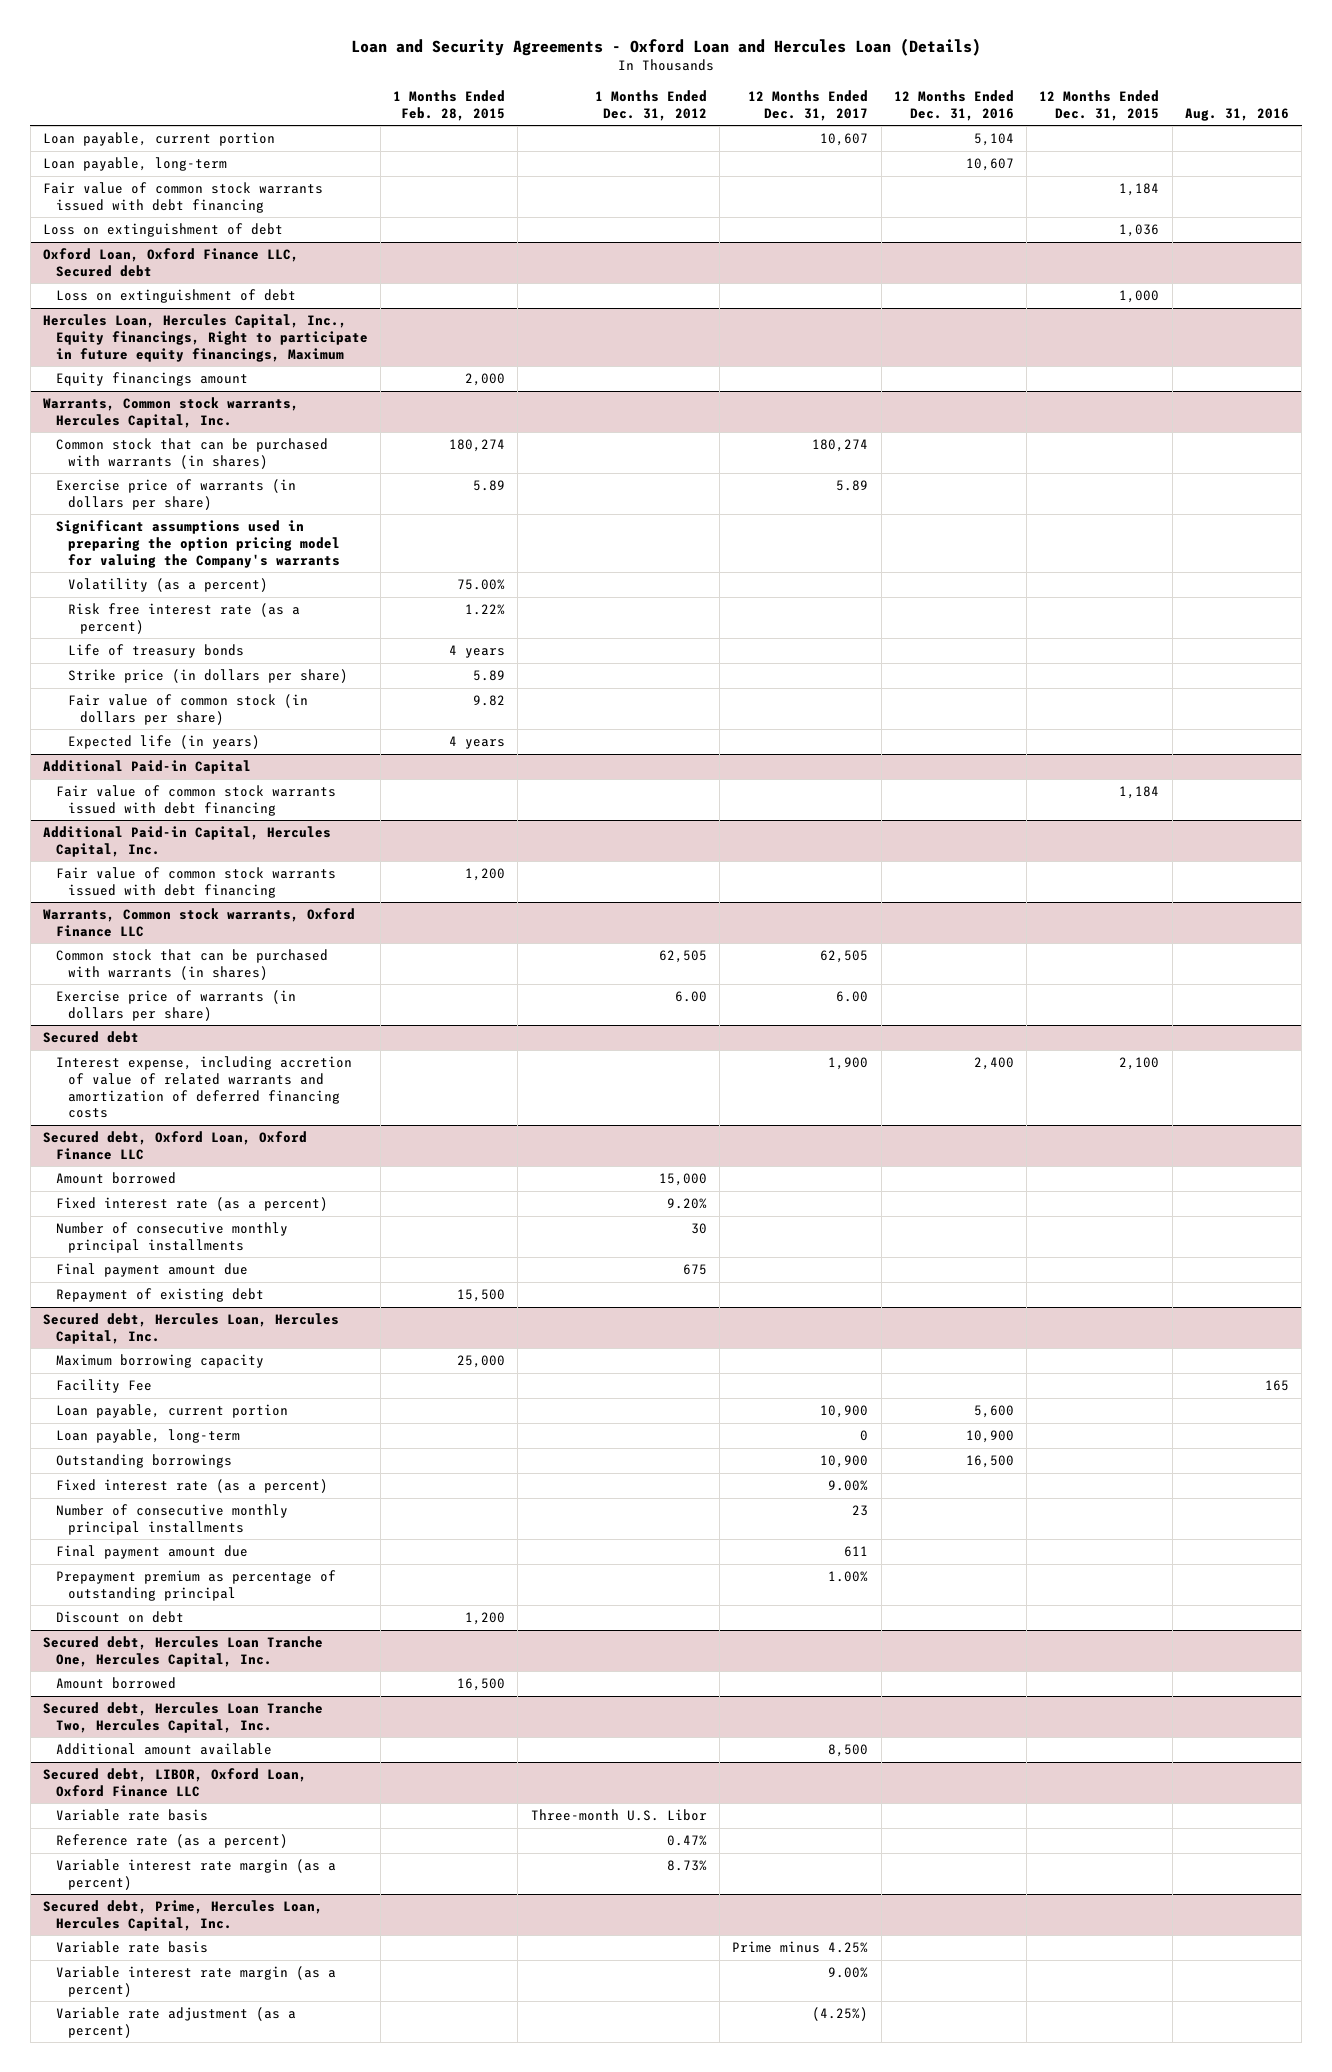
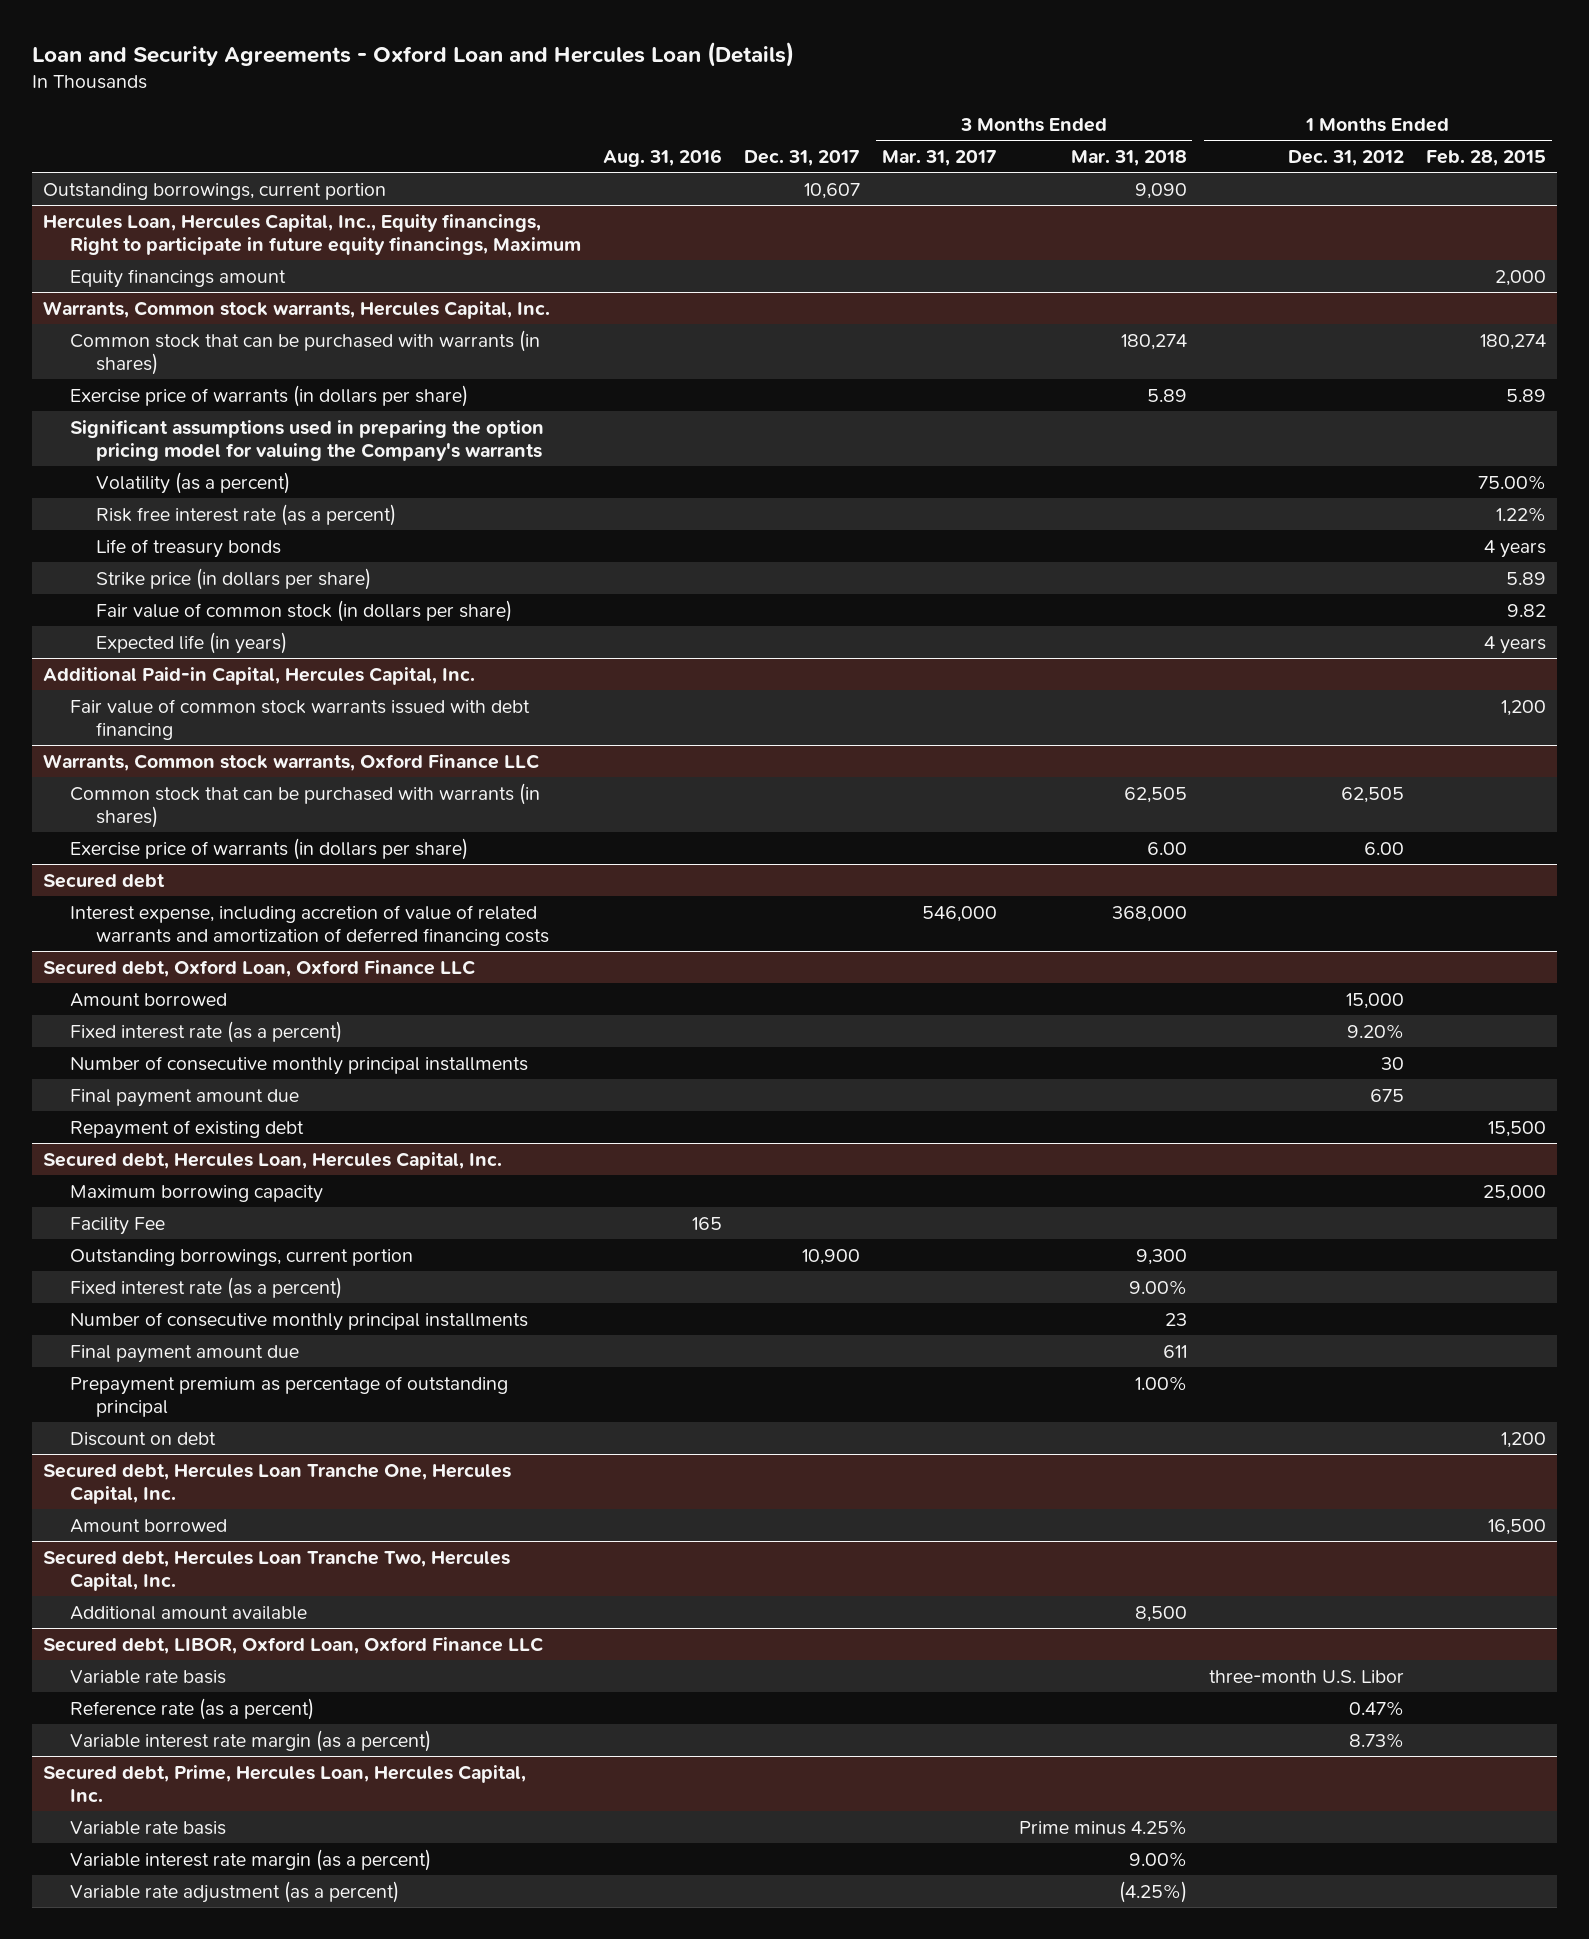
- | 1 Months Ended Feb. 28, 2015 | 1 Months Ended Dec. 31, 2012 | 12 Months Ended Dec. 31, 2017 | 12 Months Ended Dec. 31, 2016 | 12 Months Ended Dec. 31, 2015 | Aug. 31, 2016
+ | Aug. 31, 2016 | Dec. 31, 2017 | 3 Months Ended Mar. 31, 2017 | 3 Months Ended Mar. 31, 2018 | 1 Months Ended Dec. 31, 2012 | 1 Months Ended Feb. 28, 2015
- Loan payable, current portion | | | 10,607 | 5,104 | |
- Loan payable, long-term | | | | 10,607 | |
- Fair value of common stock warrants issued with debt financing | | | | | 1,184 |
- Loss on extinguishment of debt | | | | | 1,036 |
- Oxford Loan, Oxford Finance LLC, Secured debt
- Loss on extinguishment of debt | | | | | 1,000 |
+ Outstanding borrowings, current portion | | 10,607 | | 9,090 | |
- Additional Paid-in Capital
- Fair value of common stock warrants issued with debt financing | | | | | 1,184 |
@ Secured debt, Hercules Loan, Hercules Capital, Inc.
- Loan payable, current portion | | | 10,900 | 5,600 | |
- Loan payable, long-term | | | 0 | 10,900 | |
- Outstanding borrowings | | | 10,900 | 16,500 | |
+ Outstanding borrowings, current portion | | 10,900 | | 9,300 | |
@ Secured debt, LIBOR, Oxford Loan, Oxford Finance LLC
- Variable rate basis | | Three-month U.S. Libor | | | |
+ Variable rate basis | | | | | three-month U.S. Libor |

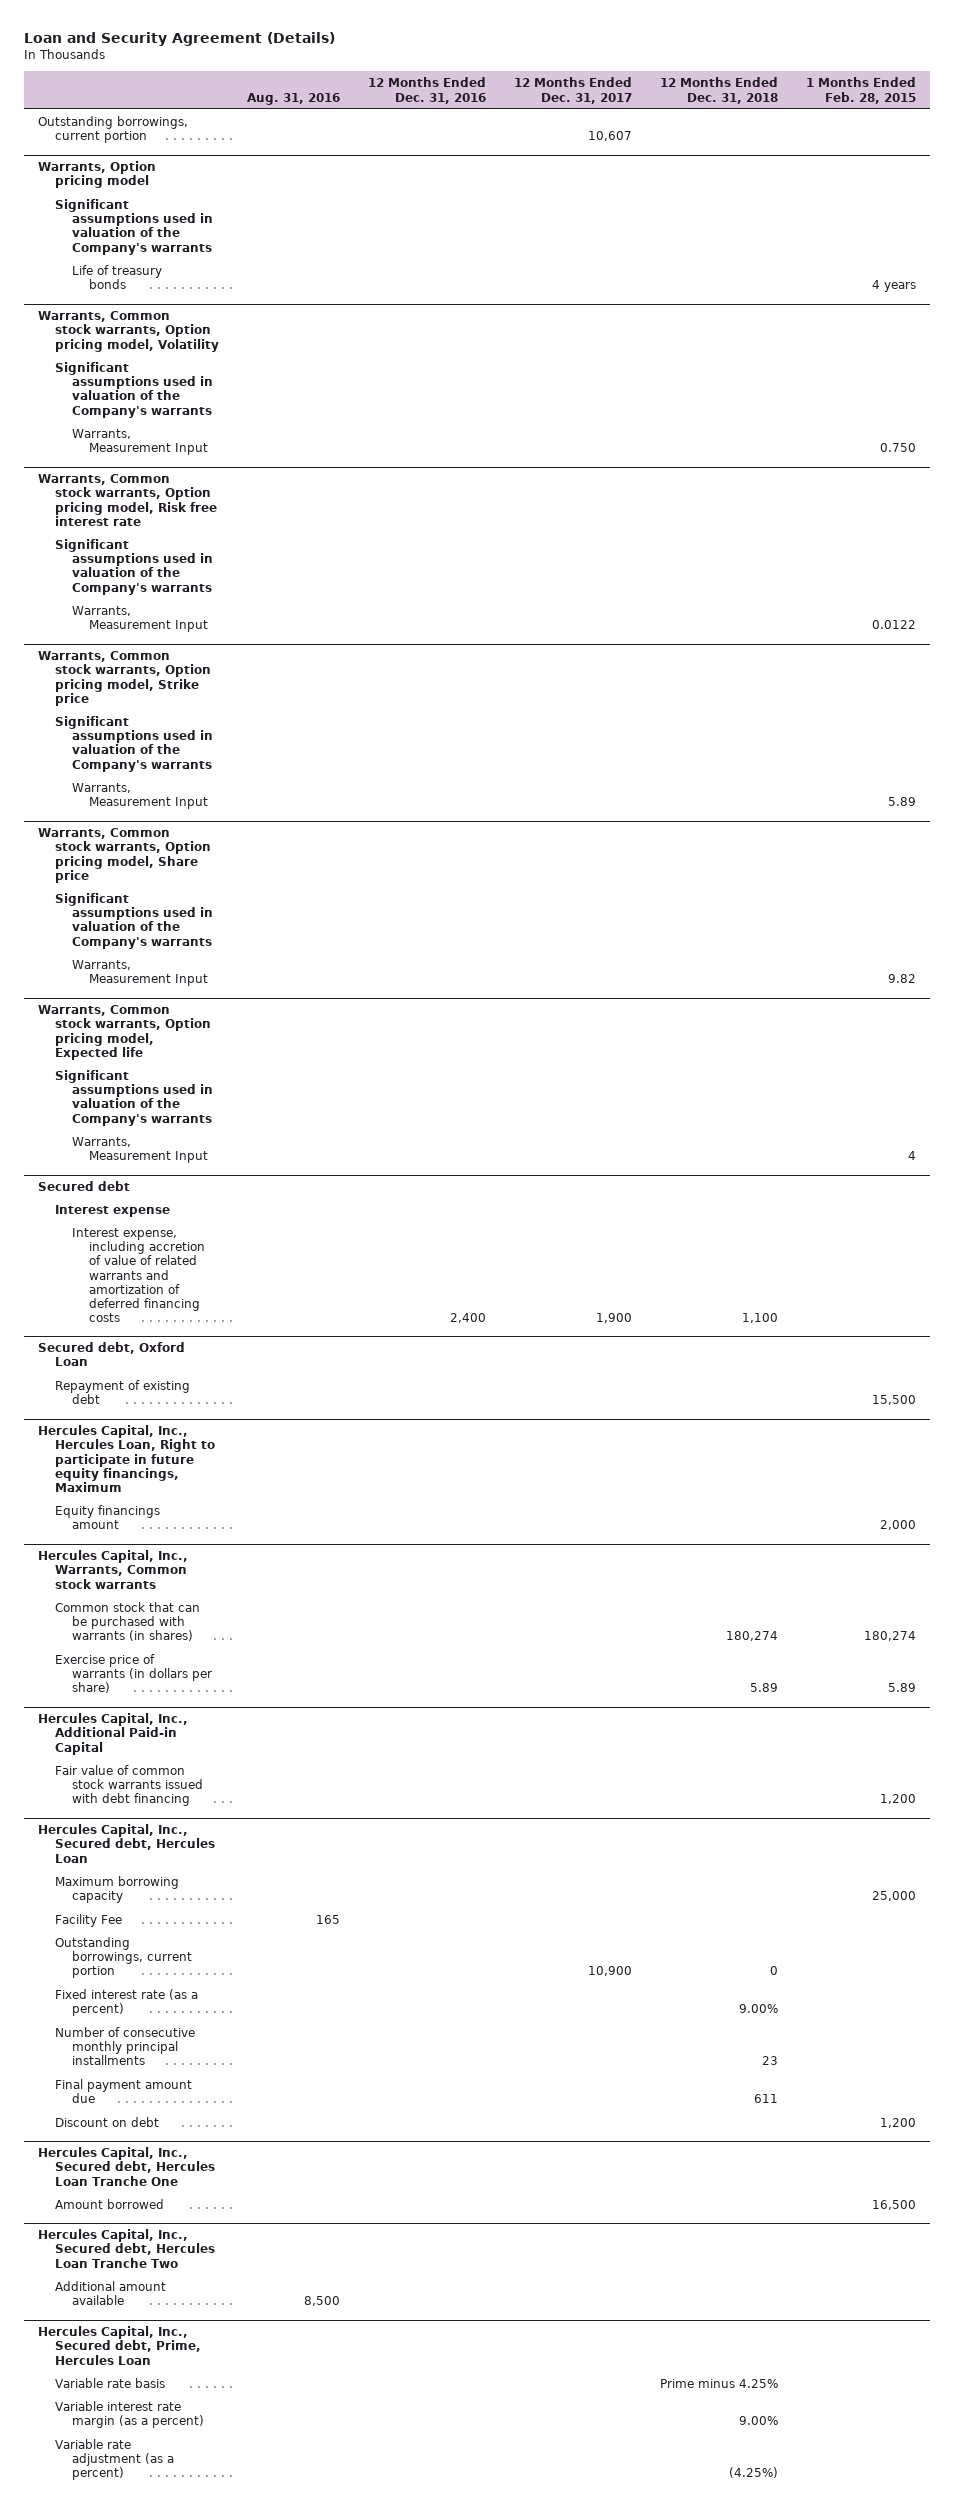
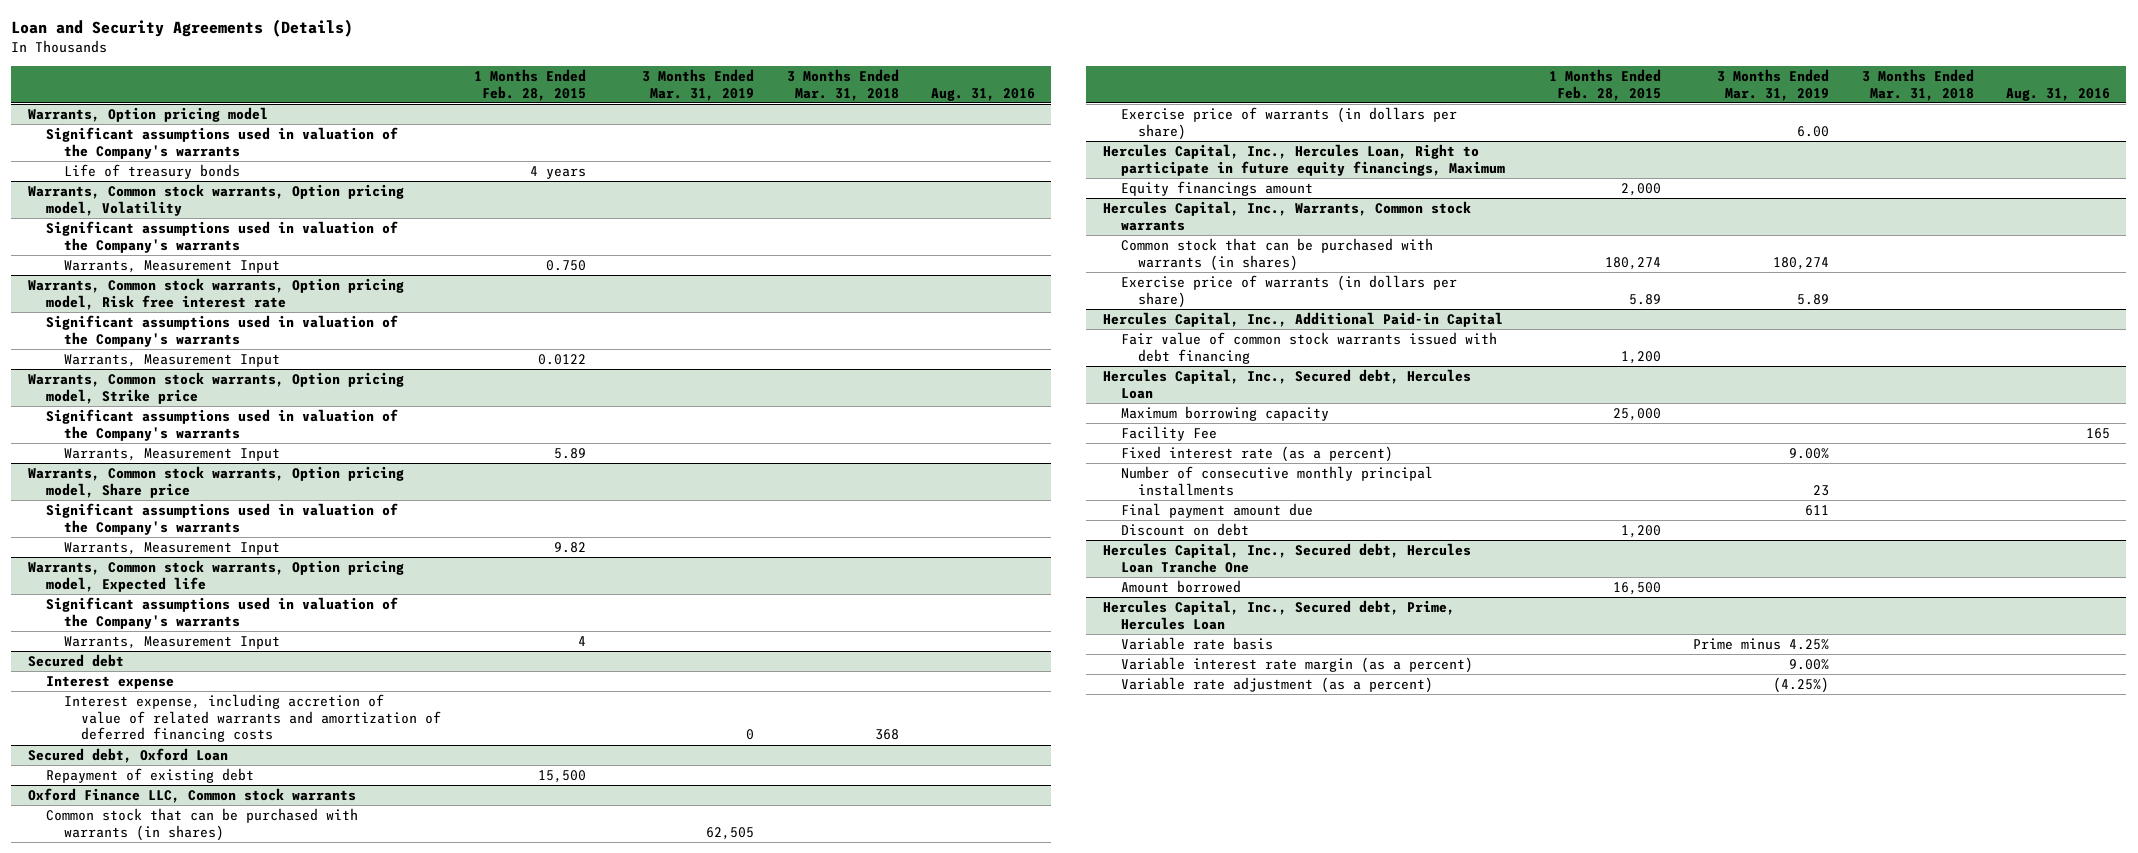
- Loan and Security Agreement (Details)
+ Loan and Security Agreements (Details)
- | Aug. 31, 2016 | 12 Months Ended Dec. 31, 2016 | 12 Months Ended Dec. 31, 2017 | 12 Months Ended Dec. 31, 2018 | 1 Months Ended Feb. 28, 2015
+ | 1 Months Ended Feb. 28, 2015 | 3 Months Ended Mar. 31, 2019 | 3 Months Ended Mar. 31, 2018 | Aug. 31, 2016
- Outstanding borrowings, current portion | | | 10,607 | |
+ Oxford Finance LLC, Common stock warrants
+ Common stock that can be purchased with warrants (in shares) | | 62,505 | |
+ Exercise price of warrants (in dollars per share) | | 6.00 | |
@ Hercules Capital, Inc., Secured debt, Hercules Loan
- Outstanding borrowings, current portion | | | 10,900 | 0 |
- Hercules Capital, Inc., Secured debt, Hercules Loan Tranche Two
- Additional amount available | 8,500 | | | |

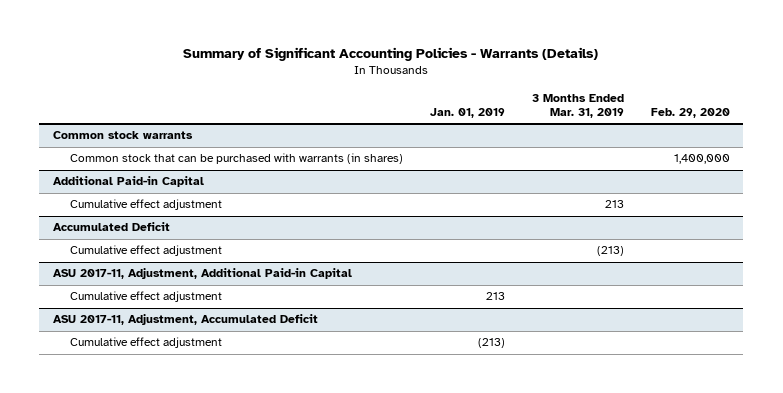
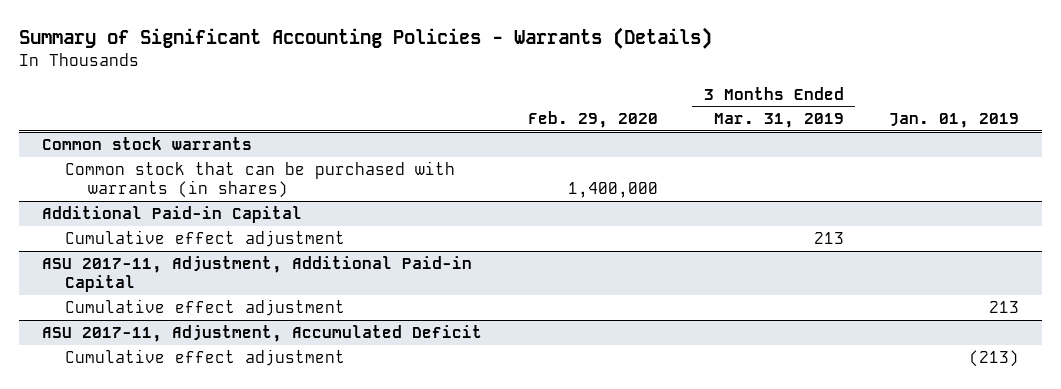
- | Jan. 01, 2019 | 3 Months Ended Mar. 31, 2019 | Feb. 29, 2020
+ | Feb. 29, 2020 | 3 Months Ended Mar. 31, 2019 | Jan. 01, 2019
- Accumulated Deficit
- Cumulative effect adjustment | | (213) |

